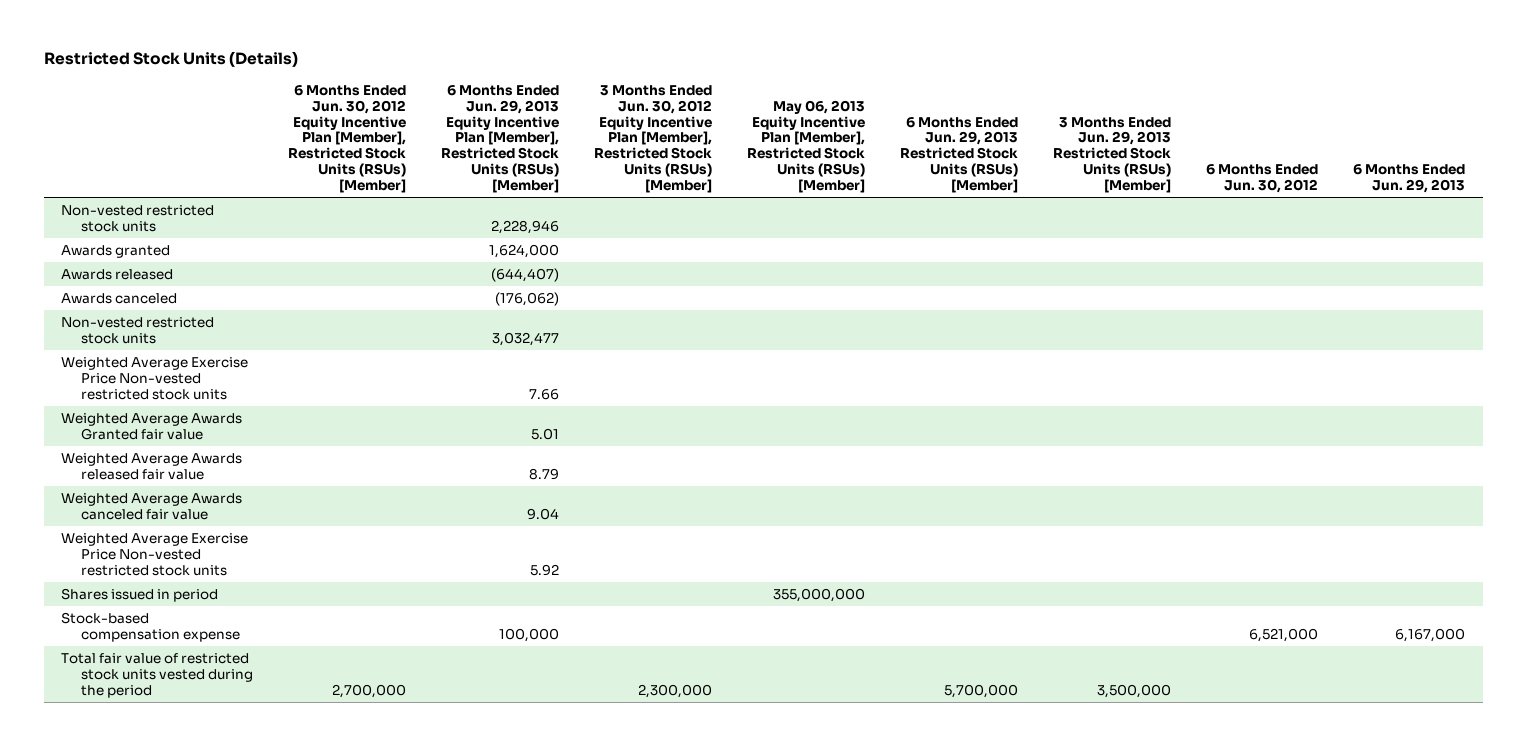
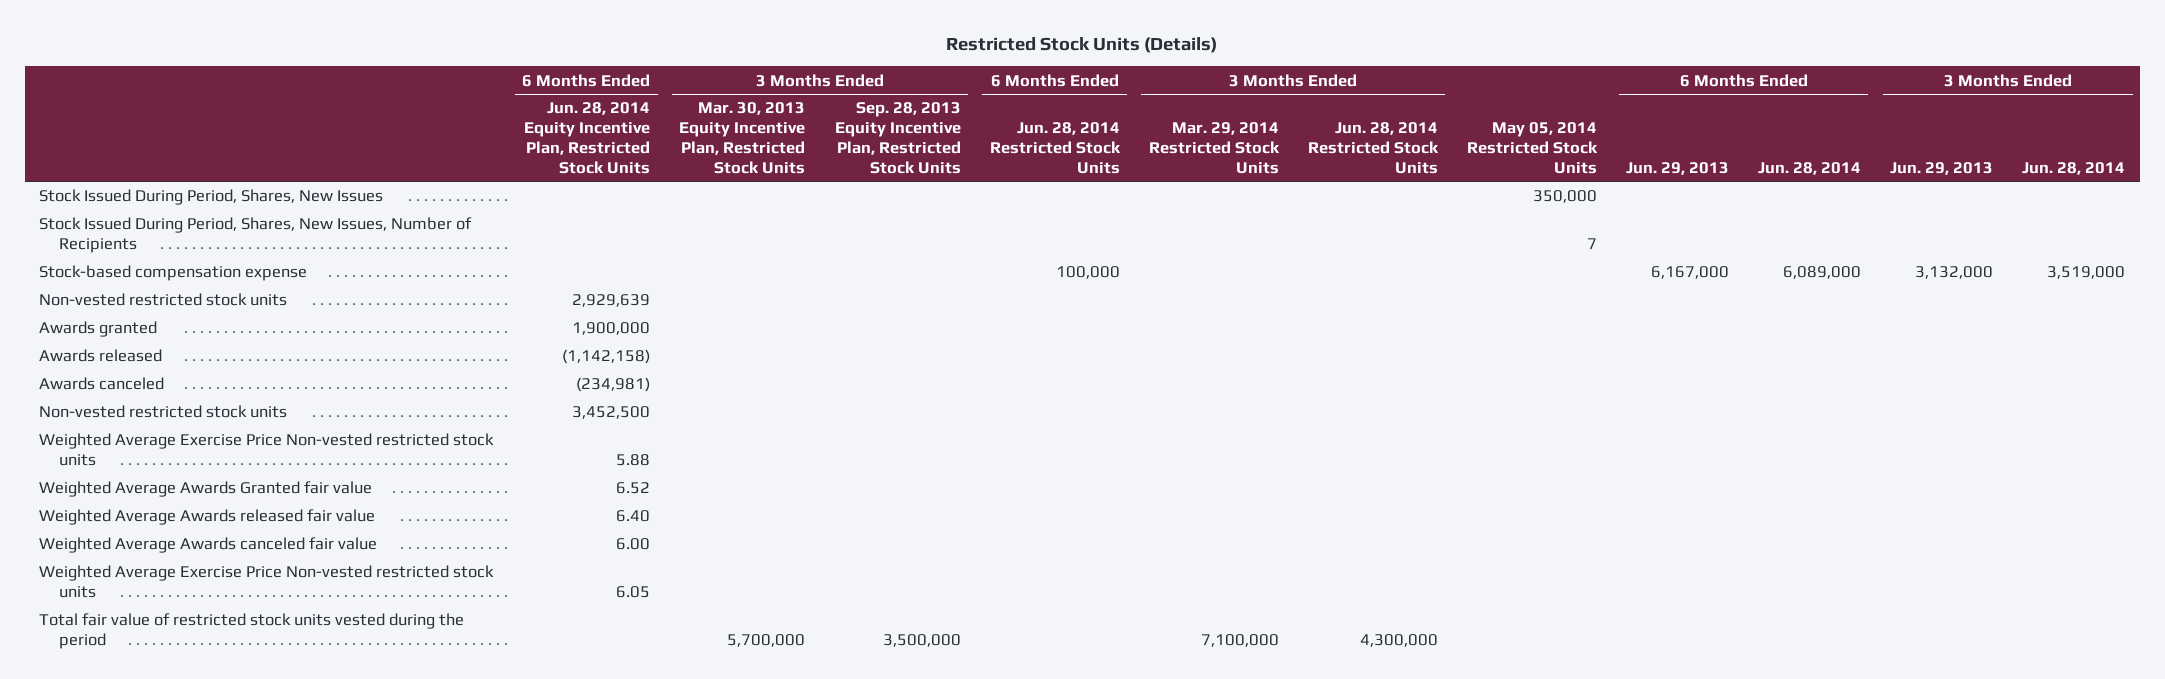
- | 6 Months Ended Jun. 30, 2012 Equity Incentive Plan [Member], Restricted Stock Units (RSUs) [Member] | 6 Months Ended Jun. 29, 2013 Equity Incentive Plan [Member], Restricted Stock Units (RSUs) [Member] | 3 Months Ended Jun. 30, 2012 Equity Incentive Plan [Member], Restricted Stock Units (RSUs) [Member] | May 06, 2013 Equity Incentive Plan [Member], Restricted Stock Units (RSUs) [Member] | 6 Months Ended Jun. 29, 2013 Restricted Stock Units (RSUs) [Member] | 3 Months Ended Jun. 29, 2013 Restricted Stock Units (RSUs) [Member] | 6 Months Ended Jun. 30, 2012 | 6 Months Ended Jun. 29, 2013
+ | 6 Months Ended Jun. 28, 2014 Equity Incentive Plan, Restricted Stock Units | 3 Months Ended Mar. 30, 2013 Equity Incentive Plan, Restricted Stock Units | 3 Months Ended Sep. 28, 2013 Equity Incentive Plan, Restricted Stock Units | 6 Months Ended Jun. 28, 2014 Restricted Stock Units | 3 Months Ended Mar. 29, 2014 Restricted Stock Units | 3 Months Ended Jun. 28, 2014 Restricted Stock Units | May 05, 2014 Restricted Stock Units | 6 Months Ended Jun. 29, 2013 | 6 Months Ended Jun. 28, 2014 | 3 Months Ended Jun. 29, 2013 | 3 Months Ended Jun. 28, 2014
+ Stock Issued During Period, Shares, New Issues | | | | | | | 350,000 | | | |
+ Stock Issued During Period, Shares, New Issues, Number of Recipients | | | | | | | 7 | | | |
moved up: Stock-based compensation expense | | | | 100,000 | | | | 6,167,000 | 6,089,000 | 3,132,000 | 3,519,000
- Shares issued in period | | | | 355,000,000 | | | |

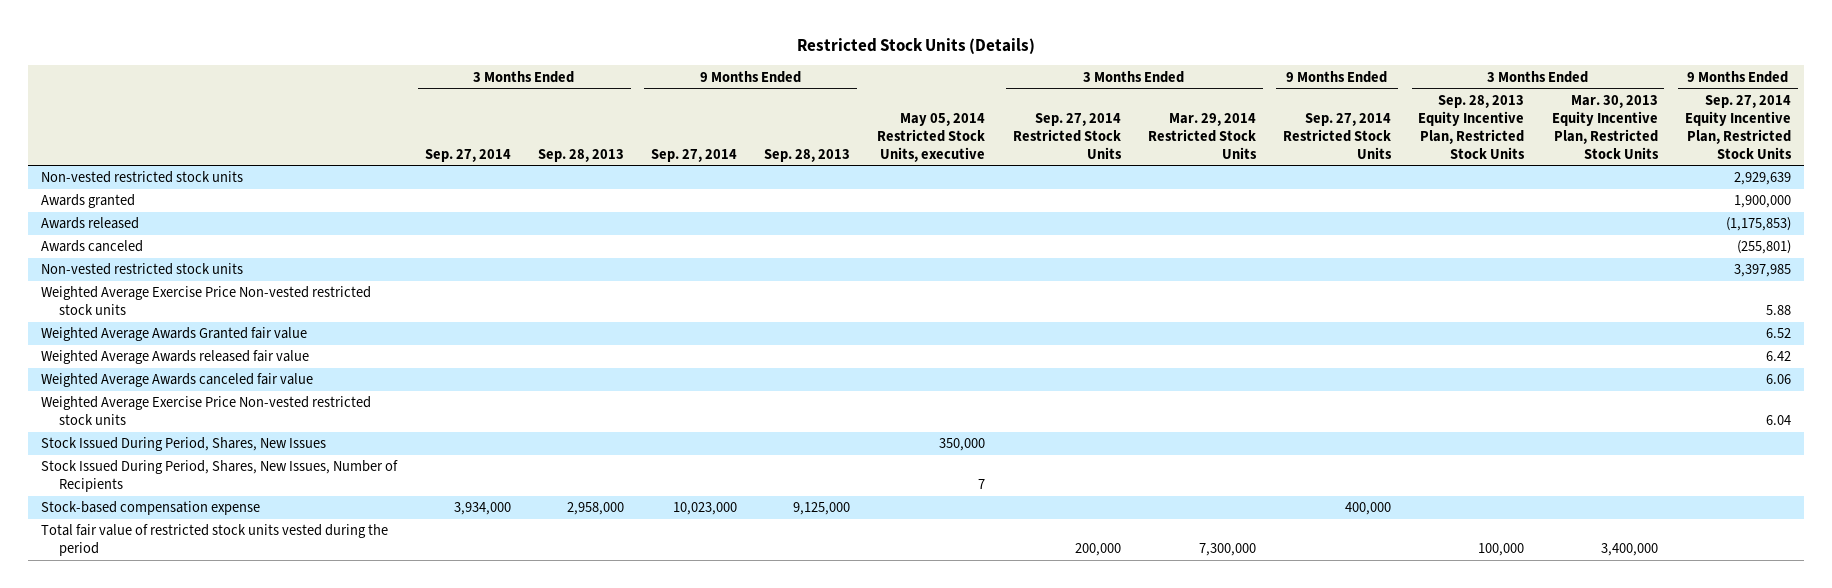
- | 6 Months Ended Jun. 28, 2014 Equity Incentive Plan, Restricted Stock Units | 3 Months Ended Mar. 30, 2013 Equity Incentive Plan, Restricted Stock Units | 3 Months Ended Sep. 28, 2013 Equity Incentive Plan, Restricted Stock Units | 6 Months Ended Jun. 28, 2014 Restricted Stock Units | 3 Months Ended Mar. 29, 2014 Restricted Stock Units | 3 Months Ended Jun. 28, 2014 Restricted Stock Units | May 05, 2014 Restricted Stock Units | 6 Months Ended Jun. 29, 2013 | 6 Months Ended Jun. 28, 2014 | 3 Months Ended Jun. 29, 2013 | 3 Months Ended Jun. 28, 2014
+ | 3 Months Ended Sep. 27, 2014 | 3 Months Ended Sep. 28, 2013 | 9 Months Ended Sep. 27, 2014 | 9 Months Ended Sep. 28, 2013 | May 05, 2014 Restricted Stock Units, executive | 3 Months Ended Sep. 27, 2014 Restricted Stock Units | 3 Months Ended Mar. 29, 2014 Restricted Stock Units | 9 Months Ended Sep. 27, 2014 Restricted Stock Units | 3 Months Ended Sep. 28, 2013 Equity Incentive Plan, Restricted Stock Units | 3 Months Ended Mar. 30, 2013 Equity Incentive Plan, Restricted Stock Units | 9 Months Ended Sep. 27, 2014 Equity Incentive Plan, Restricted Stock Units
- Total fair value of restricted stock units vested during the period | | 5,700,000 | 3,500,000 | | 7,100,000 | 4,300,000 | | | | |
moved down: Stock Issued During Period, Shares, New Issues | | | | | 350,000 | | | | | |
moved down: Stock Issued During Period, Shares, New Issues, Number of Recipients | | | | | 7 | | | | | |
moved down: Stock-based compensation expense | 3,934,000 | 2,958,000 | 10,023,000 | 9,125,000 | | | | 400,000 | | |
+ Total fair value of restricted stock units vested during the period | | | | | | 200,000 | 7,300,000 | | 100,000 | 3,400,000 |

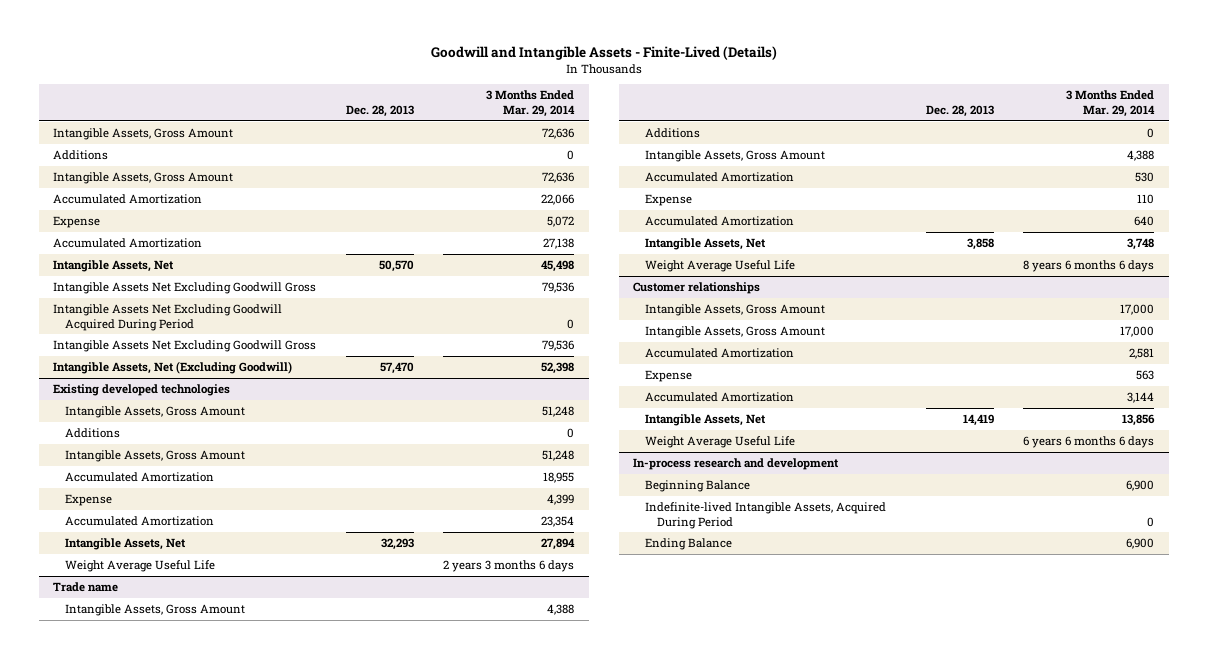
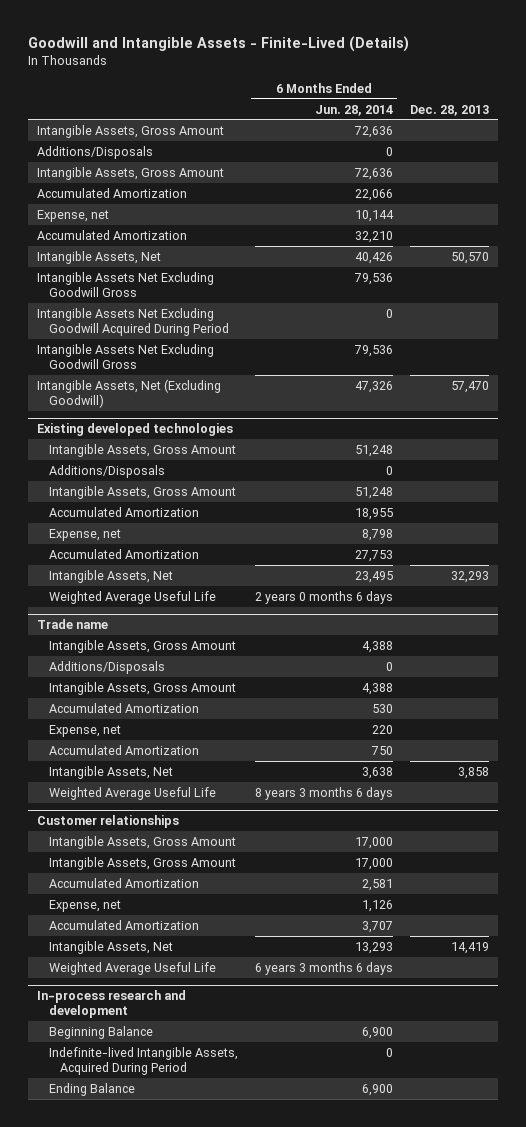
- | Dec. 28, 2013 | 3 Months Ended Mar. 29, 2014
+ | 6 Months Ended Jun. 28, 2014 | Dec. 28, 2013
- Additions | | 0
+ Additions/Disposals | 0 |
- Expense | | 5,072
+ Expense, net | 10,144 |
@ Existing developed technologies
- Additions | | 0
+ Additions/Disposals | 0 |
- Expense | | 4,399
+ Expense, net | 8,798 |
- Weight Average Useful Life | | 2 years 3 months 6 days
+ Weighted Average Useful Life | 2 years 0 months 6 days |
@ Trade name
- Additions | | 0
+ Additions/Disposals | 0 |
- Expense | | 110
+ Expense, net | 220 |
- Weight Average Useful Life | | 8 years 6 months 6 days
+ Weighted Average Useful Life | 8 years 3 months 6 days |
@ Customer relationships
- Expense | | 563
+ Expense, net | 1,126 |
- Weight Average Useful Life | | 6 years 6 months 6 days
+ Weighted Average Useful Life | 6 years 3 months 6 days |

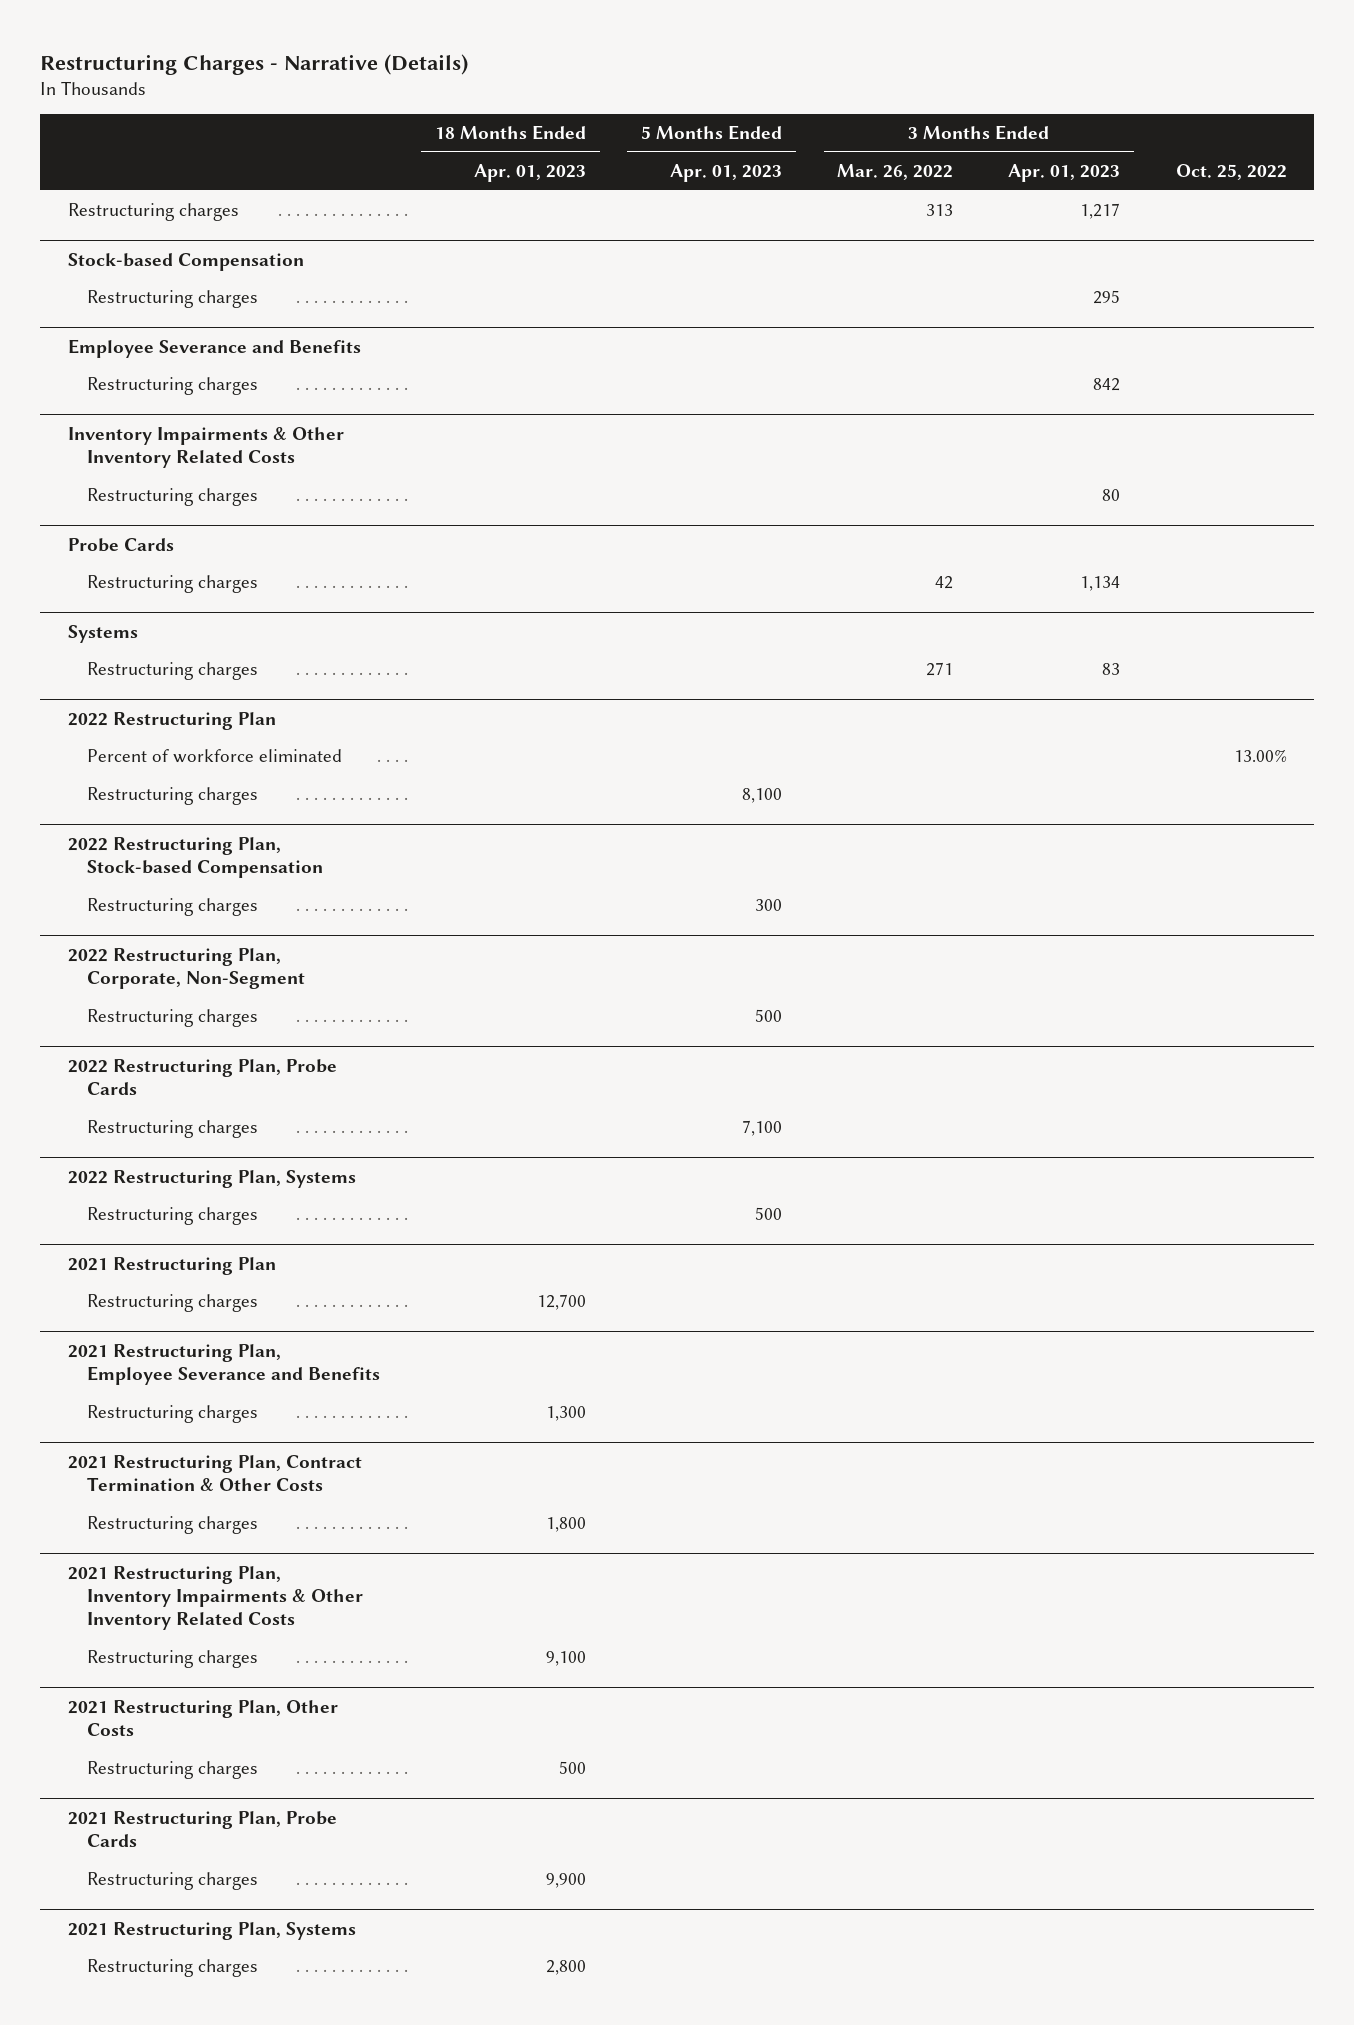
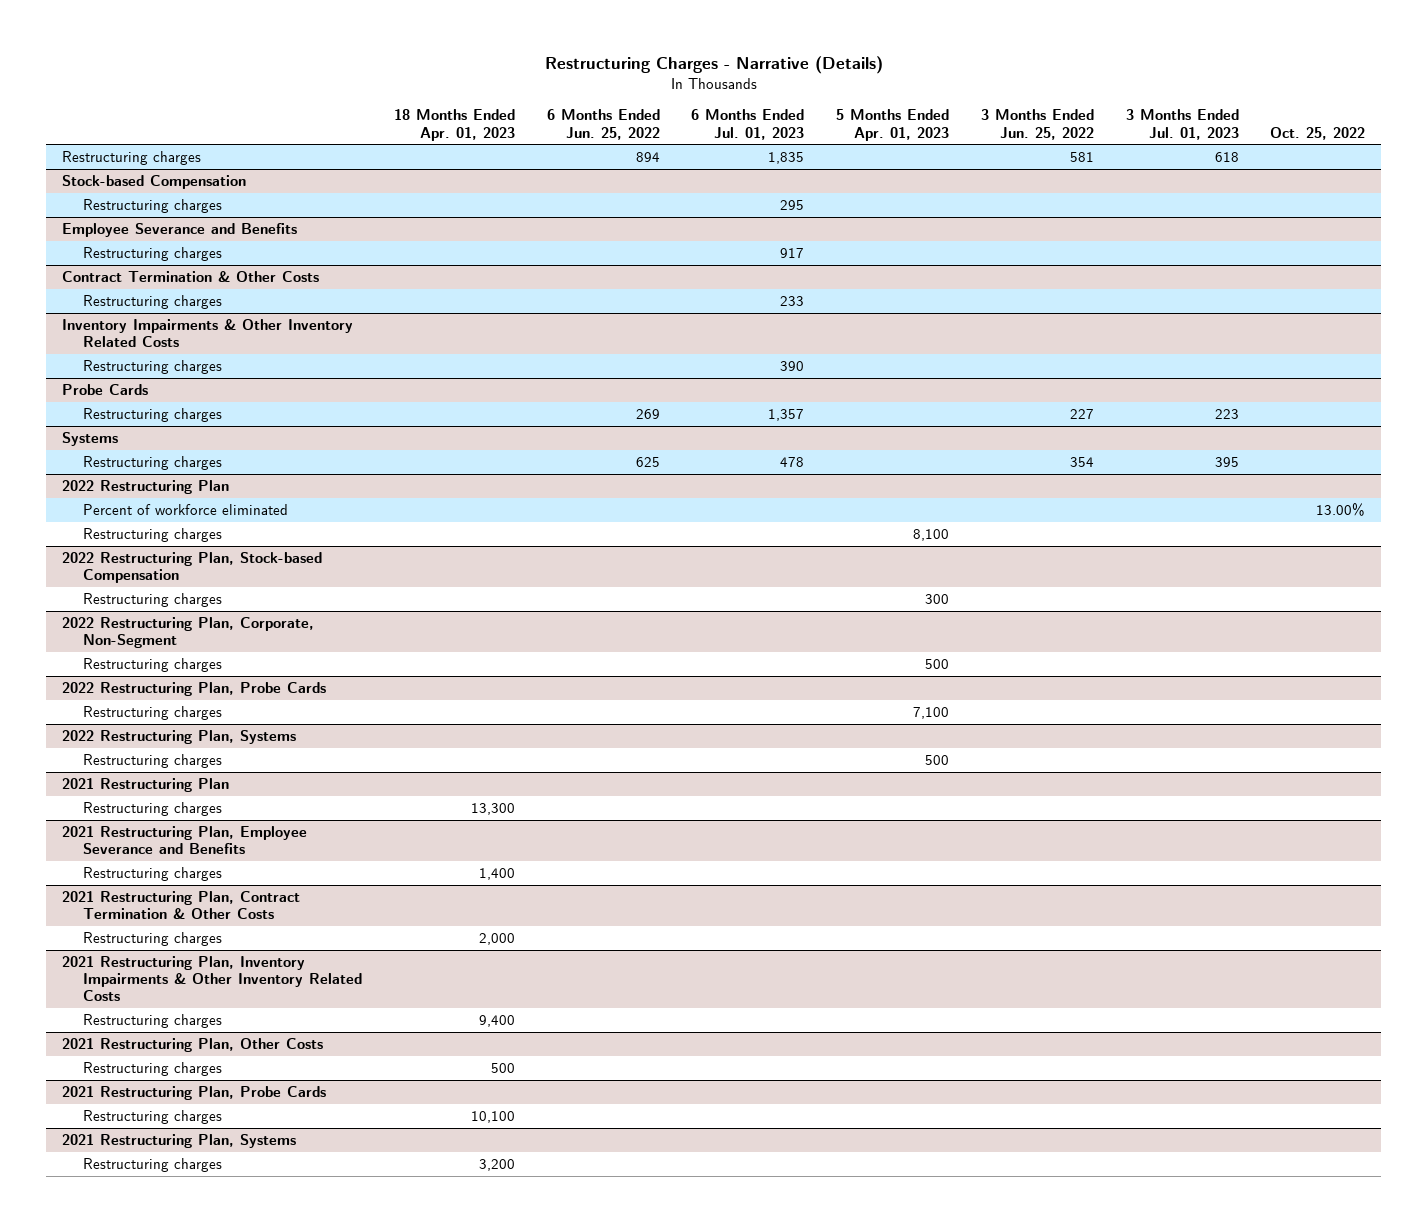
- | 18 Months Ended Apr. 01, 2023 | 5 Months Ended Apr. 01, 2023 | 3 Months Ended Mar. 26, 2022 | 3 Months Ended Apr. 01, 2023 | Oct. 25, 2022
+ | 18 Months Ended Apr. 01, 2023 | 6 Months Ended Jun. 25, 2022 | 6 Months Ended Jul. 01, 2023 | 5 Months Ended Apr. 01, 2023 | 3 Months Ended Jun. 25, 2022 | 3 Months Ended Jul. 01, 2023 | Oct. 25, 2022
+ Contract Termination & Other Costs
+ Restructuring charges | | | 233 | | | |
@ 2021 Restructuring Plan
- Restructuring charges | 12,700 | | | |
+ Restructuring charges | 13,300 | | | | | |
@ 2021 Restructuring Plan, Employee Severance and Benefits
- Restructuring charges | 1,300 | | | |
+ Restructuring charges | 1,400 | | | | | |
@ 2021 Restructuring Plan, Contract Termination & Other Costs
- Restructuring charges | 1,800 | | | |
+ Restructuring charges | 2,000 | | | | | |
@ 2021 Restructuring Plan, Inventory Impairments & Other Inventory Related Costs
- Restructuring charges | 9,100 | | | |
+ Restructuring charges | 9,400 | | | | | |
@ 2021 Restructuring Plan, Probe Cards
- Restructuring charges | 9,900 | | | |
+ Restructuring charges | 10,100 | | | | | |
@ 2021 Restructuring Plan, Systems
- Restructuring charges | 2,800 | | | |
+ Restructuring charges | 3,200 | | | | | |

